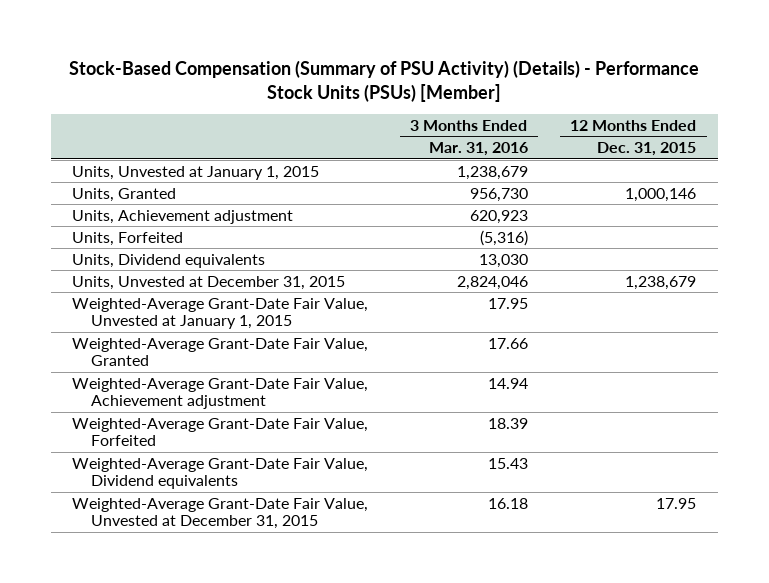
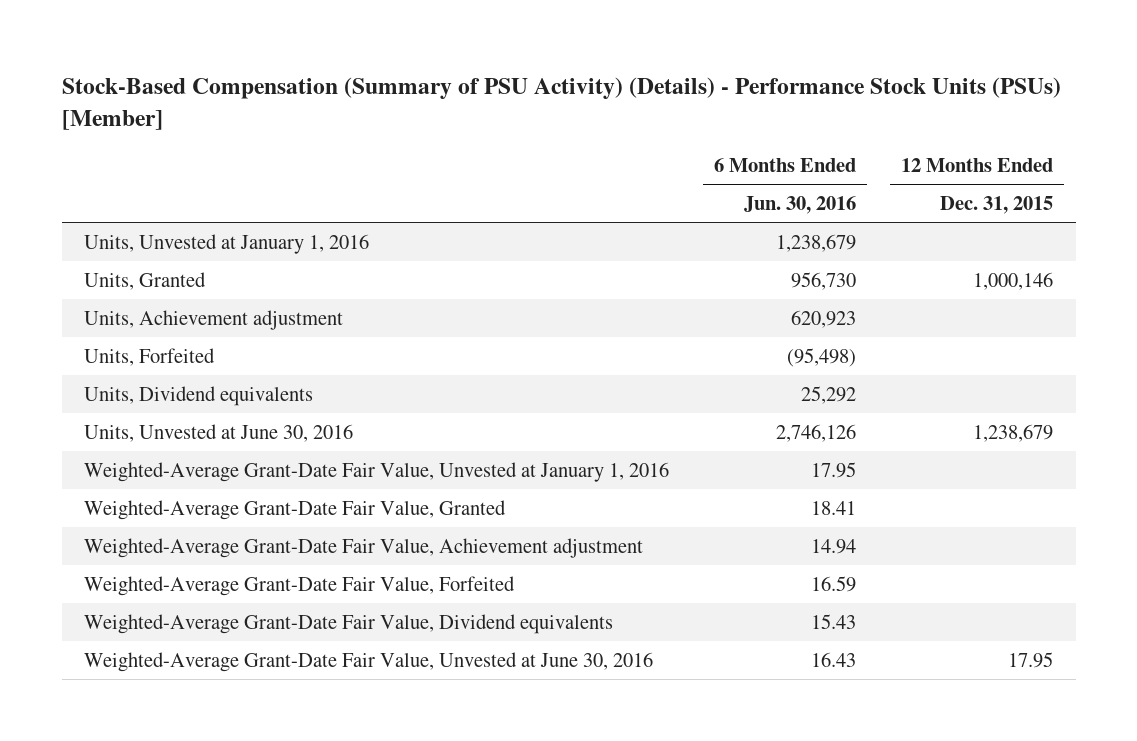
- | 3 Months Ended Mar. 31, 2016 | 12 Months Ended Dec. 31, 2015
+ | 6 Months Ended Jun. 30, 2016 | 12 Months Ended Dec. 31, 2015
- Units, Unvested at January 1, 2015 | 1,238,679 |
+ Units, Unvested at January 1, 2016 | 1,238,679 |
- Units, Unvested at December 31, 2015 | 2,824,046 | 1,238,679
- Weighted-Average Grant-Date Fair Value, Unvested at January 1, 2015 | 17.95 |
+ Units, Unvested at June 30, 2016 | 2,746,126 | 1,238,679
+ Weighted-Average Grant-Date Fair Value, Unvested at January 1, 2016 | 17.95 |
- Weighted-Average Grant-Date Fair Value, Unvested at December 31, 2015 | 16.18 | 17.95
+ Weighted-Average Grant-Date Fair Value, Unvested at June 30, 2016 | 16.43 | 17.95

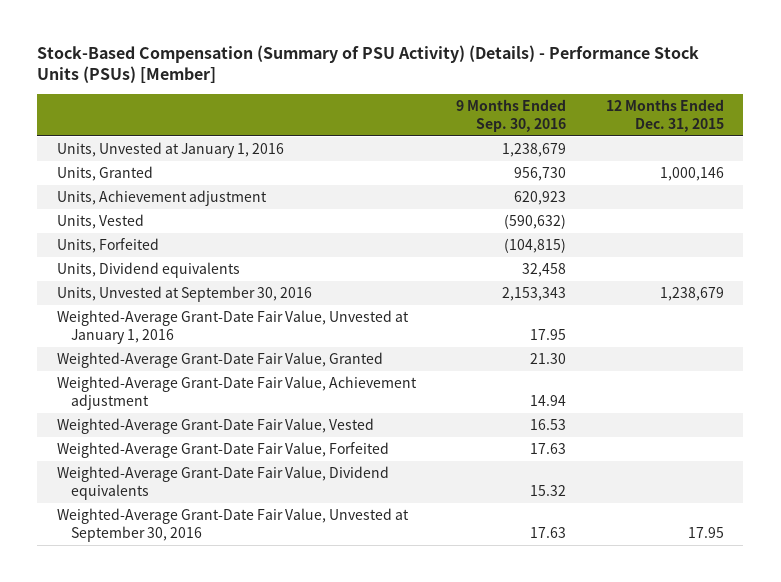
- | 6 Months Ended Jun. 30, 2016 | 12 Months Ended Dec. 31, 2015
+ | 9 Months Ended Sep. 30, 2016 | 12 Months Ended Dec. 31, 2015
+ Units, Vested | (590,632) |
- Units, Unvested at June 30, 2016 | 2,746,126 | 1,238,679
+ Units, Unvested at September 30, 2016 | 2,153,343 | 1,238,679
+ Weighted-Average Grant-Date Fair Value, Vested | 16.53 |
- Weighted-Average Grant-Date Fair Value, Unvested at June 30, 2016 | 16.43 | 17.95
+ Weighted-Average Grant-Date Fair Value, Unvested at September 30, 2016 | 17.63 | 17.95

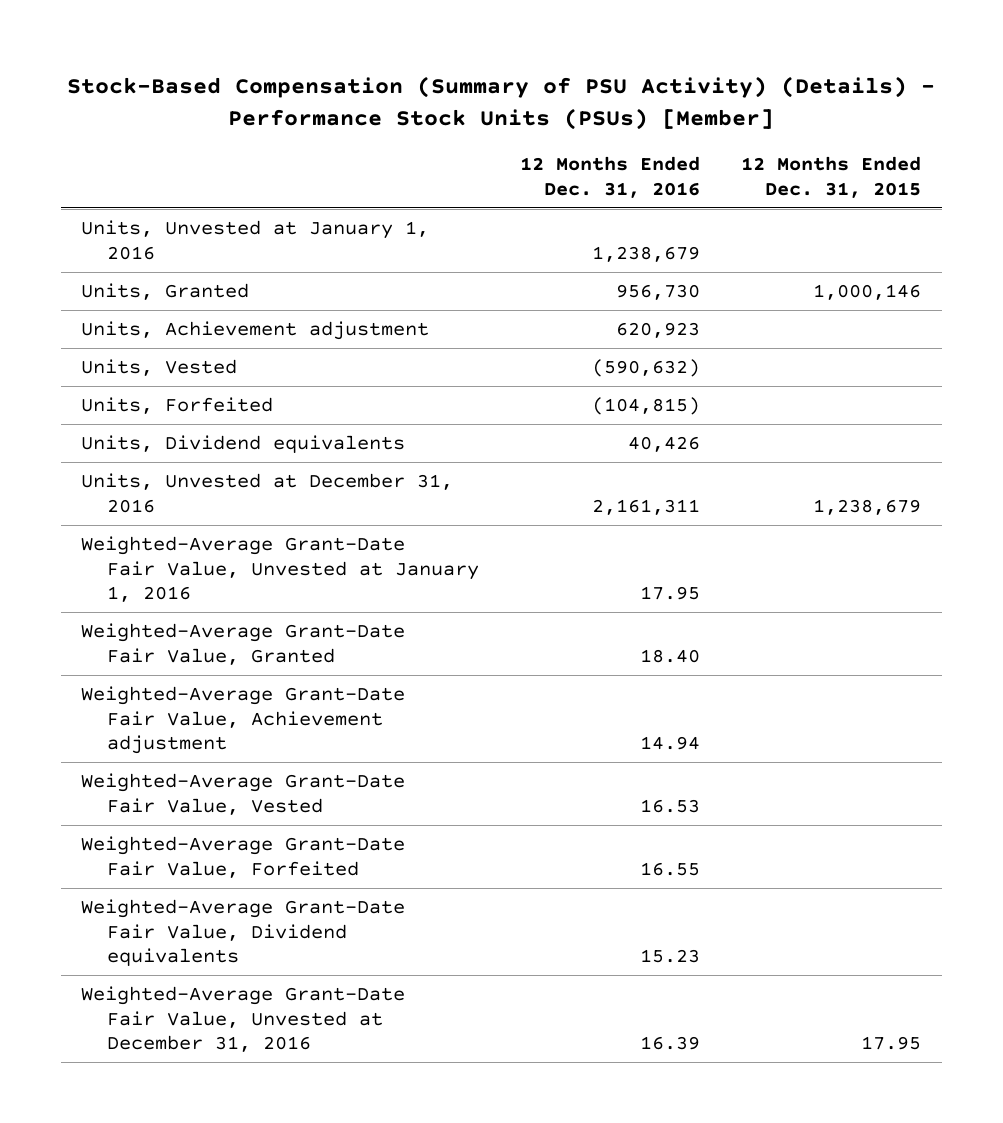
- | 9 Months Ended Sep. 30, 2016 | 12 Months Ended Dec. 31, 2015
+ | 12 Months Ended Dec. 31, 2016 | 12 Months Ended Dec. 31, 2015
- Units, Unvested at September 30, 2016 | 2,153,343 | 1,238,679
+ Units, Unvested at December 31, 2016 | 2,161,311 | 1,238,679
- Weighted-Average Grant-Date Fair Value, Unvested at September 30, 2016 | 17.63 | 17.95
+ Weighted-Average Grant-Date Fair Value, Unvested at December 31, 2016 | 16.39 | 17.95

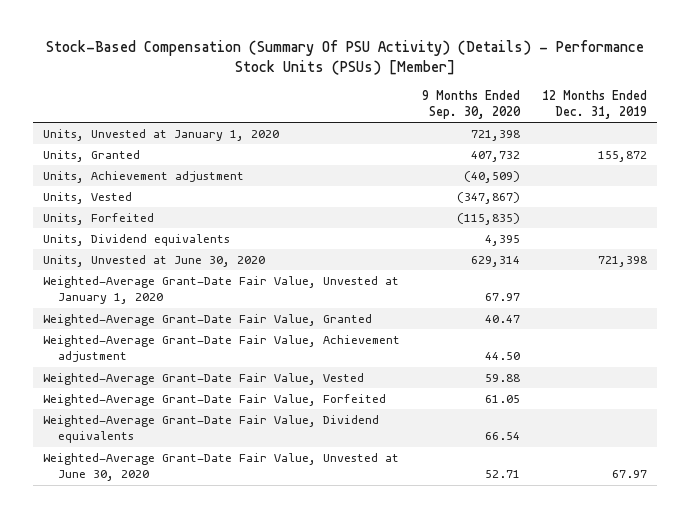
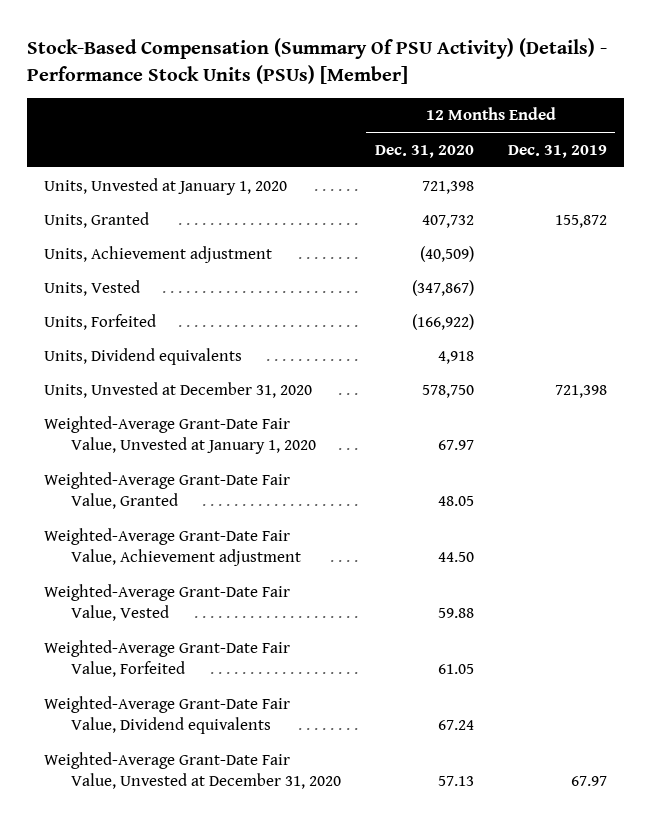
- | 9 Months Ended Sep. 30, 2020 | 12 Months Ended Dec. 31, 2019
+ | 12 Months Ended Dec. 31, 2020 | 12 Months Ended Dec. 31, 2019
- Units, Unvested at June 30, 2020 | 629,314 | 721,398
+ Units, Unvested at December 31, 2020 | 578,750 | 721,398
- Weighted-Average Grant-Date Fair Value, Unvested at June 30, 2020 | 52.71 | 67.97
+ Weighted-Average Grant-Date Fair Value, Unvested at December 31, 2020 | 57.13 | 67.97

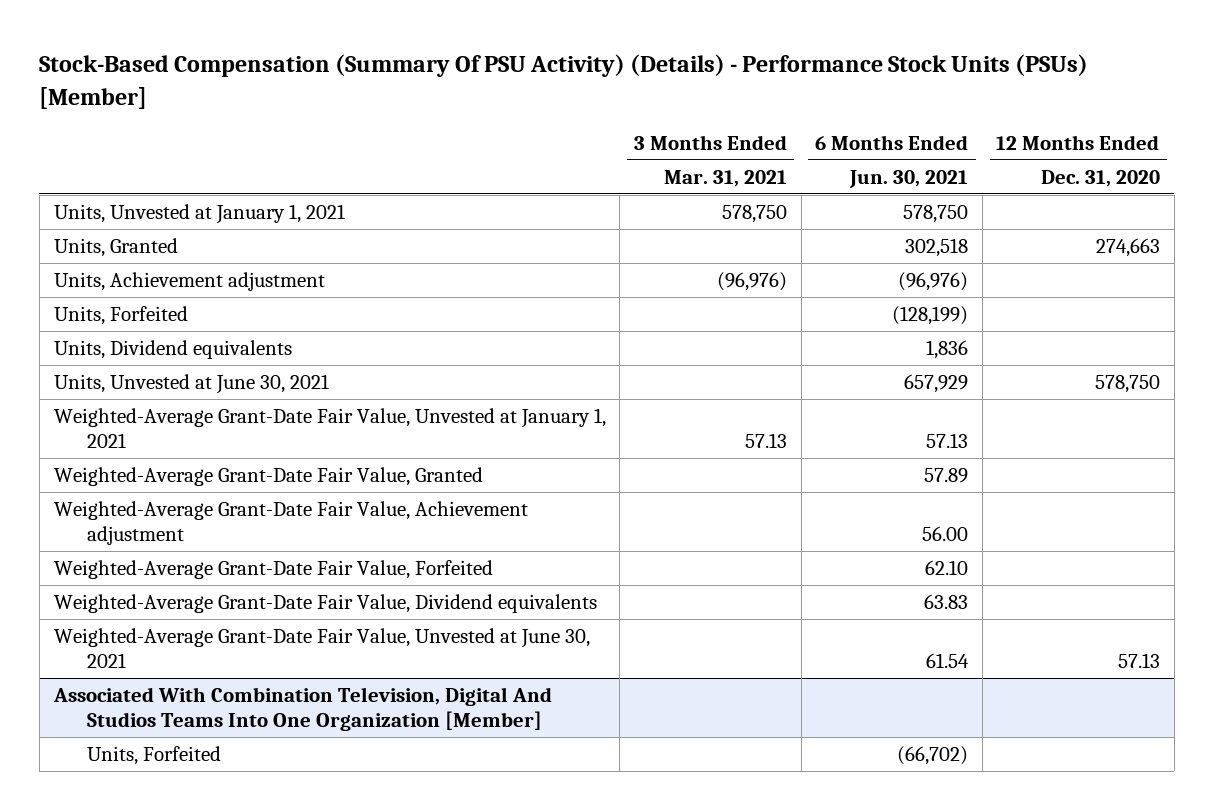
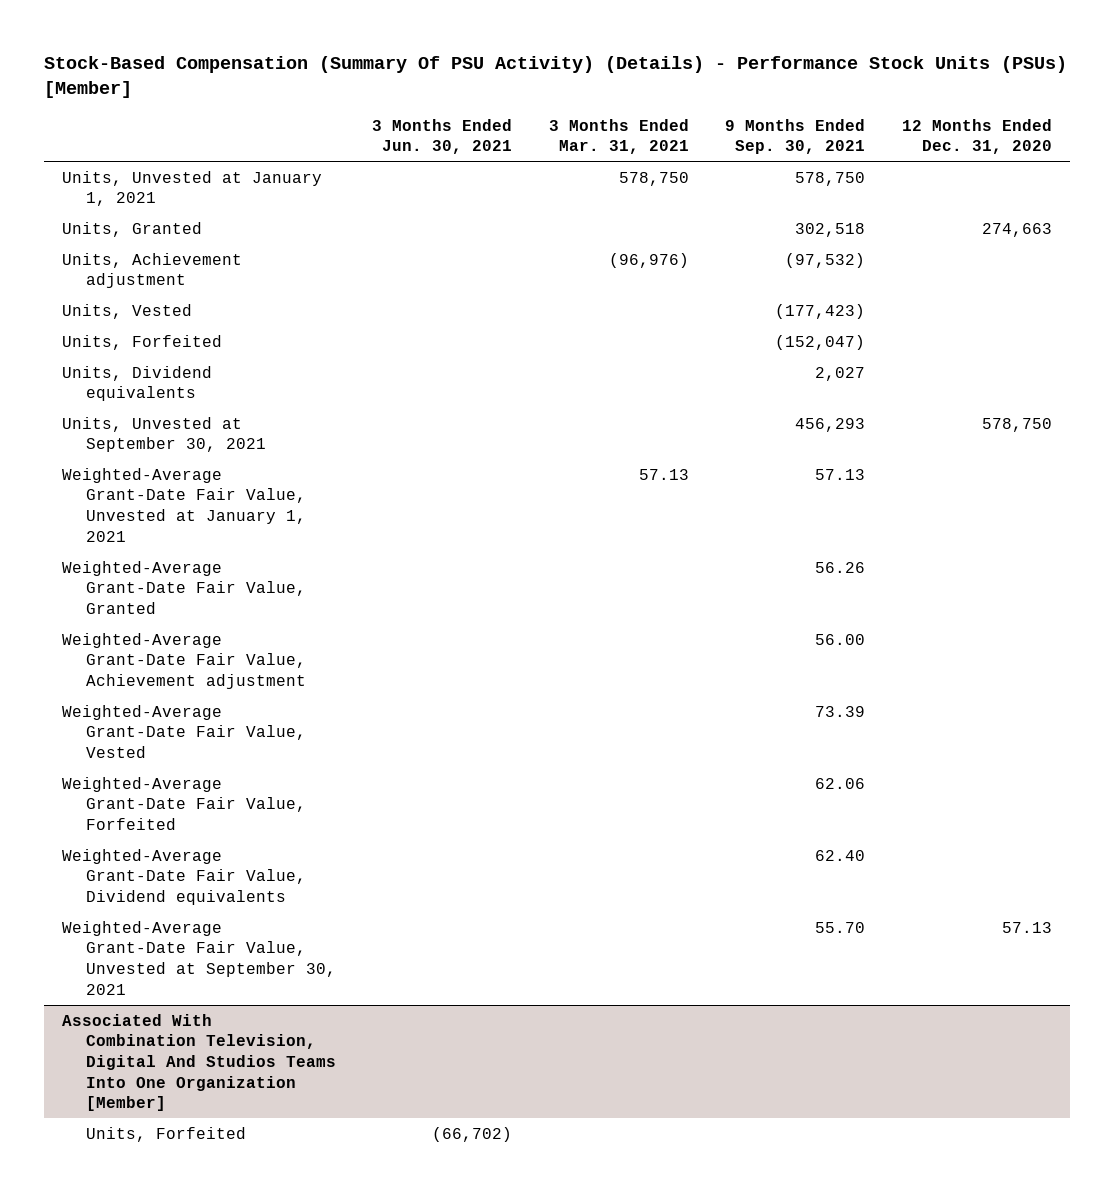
- | 3 Months Ended Mar. 31, 2021 | 6 Months Ended Jun. 30, 2021 | 12 Months Ended Dec. 31, 2020
+ | 3 Months Ended Jun. 30, 2021 | 3 Months Ended Mar. 31, 2021 | 9 Months Ended Sep. 30, 2021 | 12 Months Ended Dec. 31, 2020
+ Units, Vested | | | (177,423) |
- Units, Unvested at June 30, 2021 | | 657,929 | 578,750
+ Units, Unvested at September 30, 2021 | | | 456,293 | 578,750
+ Weighted-Average Grant-Date Fair Value, Vested | | | 73.39 |
- Weighted-Average Grant-Date Fair Value, Unvested at June 30, 2021 | | 61.54 | 57.13
+ Weighted-Average Grant-Date Fair Value, Unvested at September 30, 2021 | | | 55.70 | 57.13

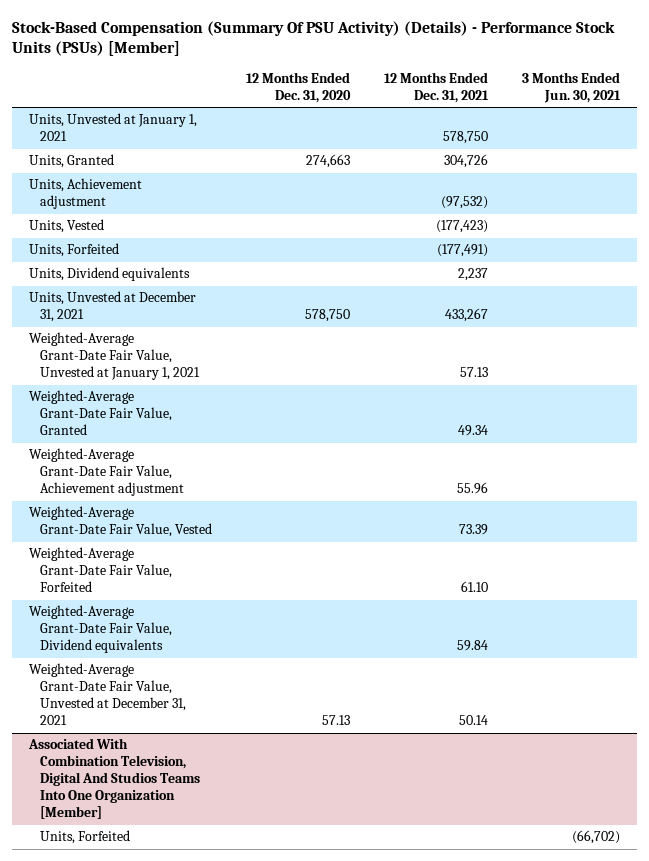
- | 3 Months Ended Jun. 30, 2021 | 3 Months Ended Mar. 31, 2021 | 9 Months Ended Sep. 30, 2021 | 12 Months Ended Dec. 31, 2020
+ | 12 Months Ended Dec. 31, 2020 | 12 Months Ended Dec. 31, 2021 | 3 Months Ended Jun. 30, 2021
- Units, Unvested at September 30, 2021 | | | 456,293 | 578,750
+ Units, Unvested at December 31, 2021 | 578,750 | 433,267 |
- Weighted-Average Grant-Date Fair Value, Unvested at September 30, 2021 | | | 55.70 | 57.13
+ Weighted-Average Grant-Date Fair Value, Unvested at December 31, 2021 | 57.13 | 50.14 |

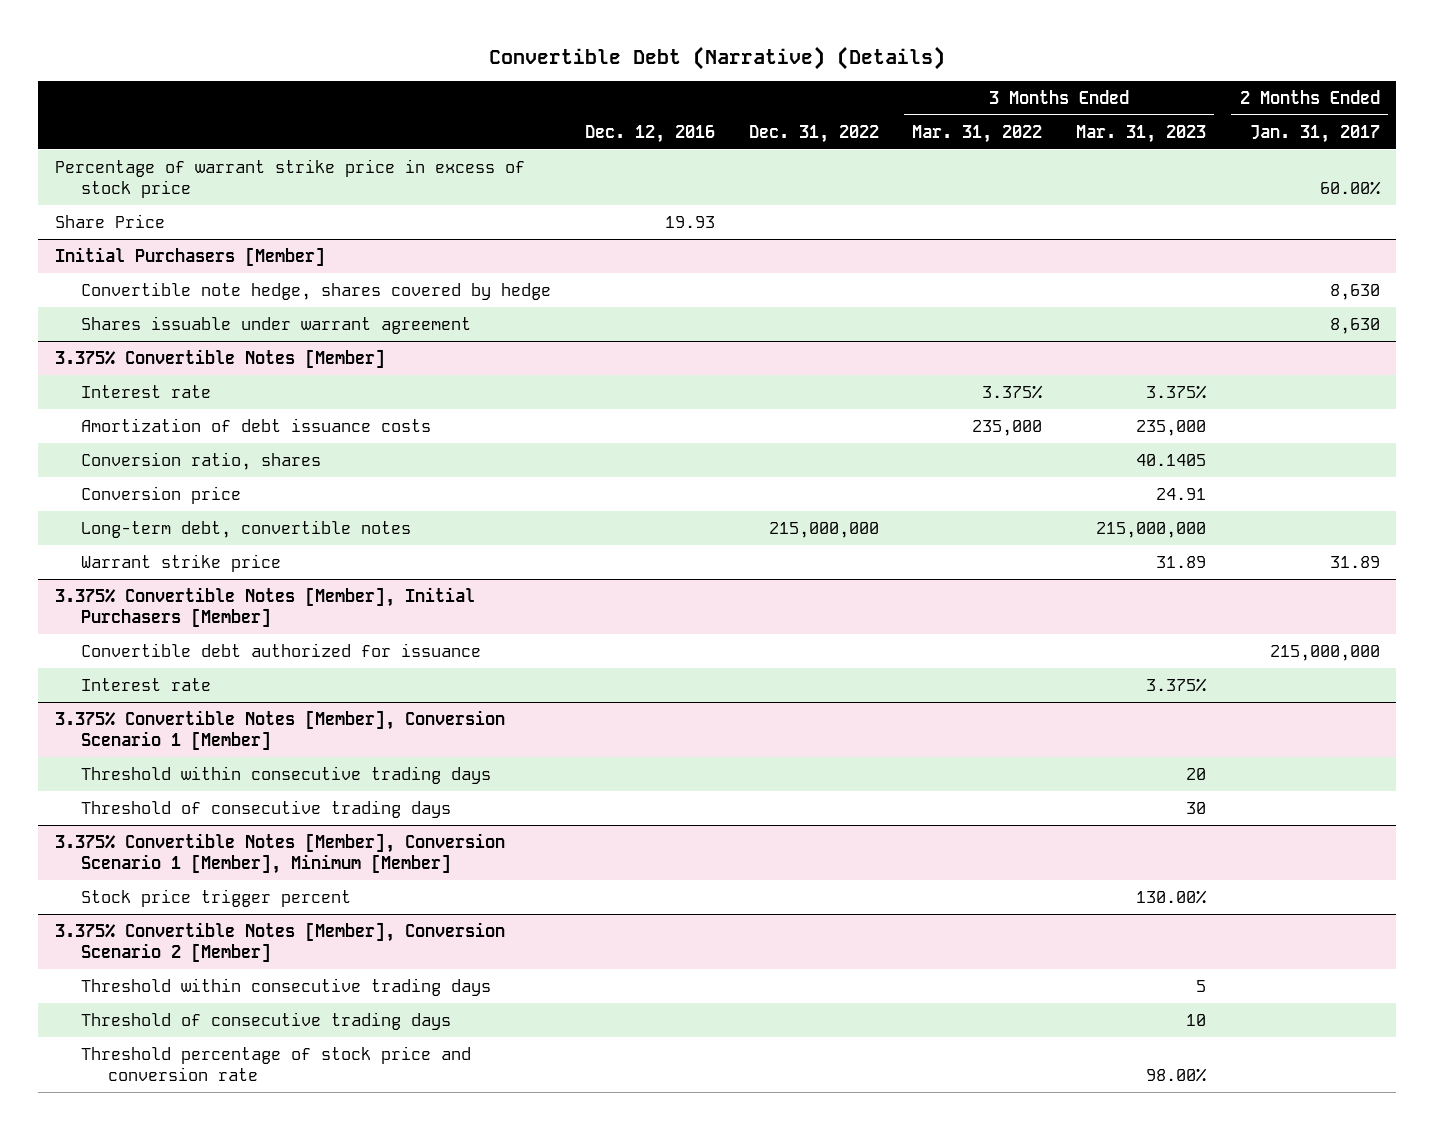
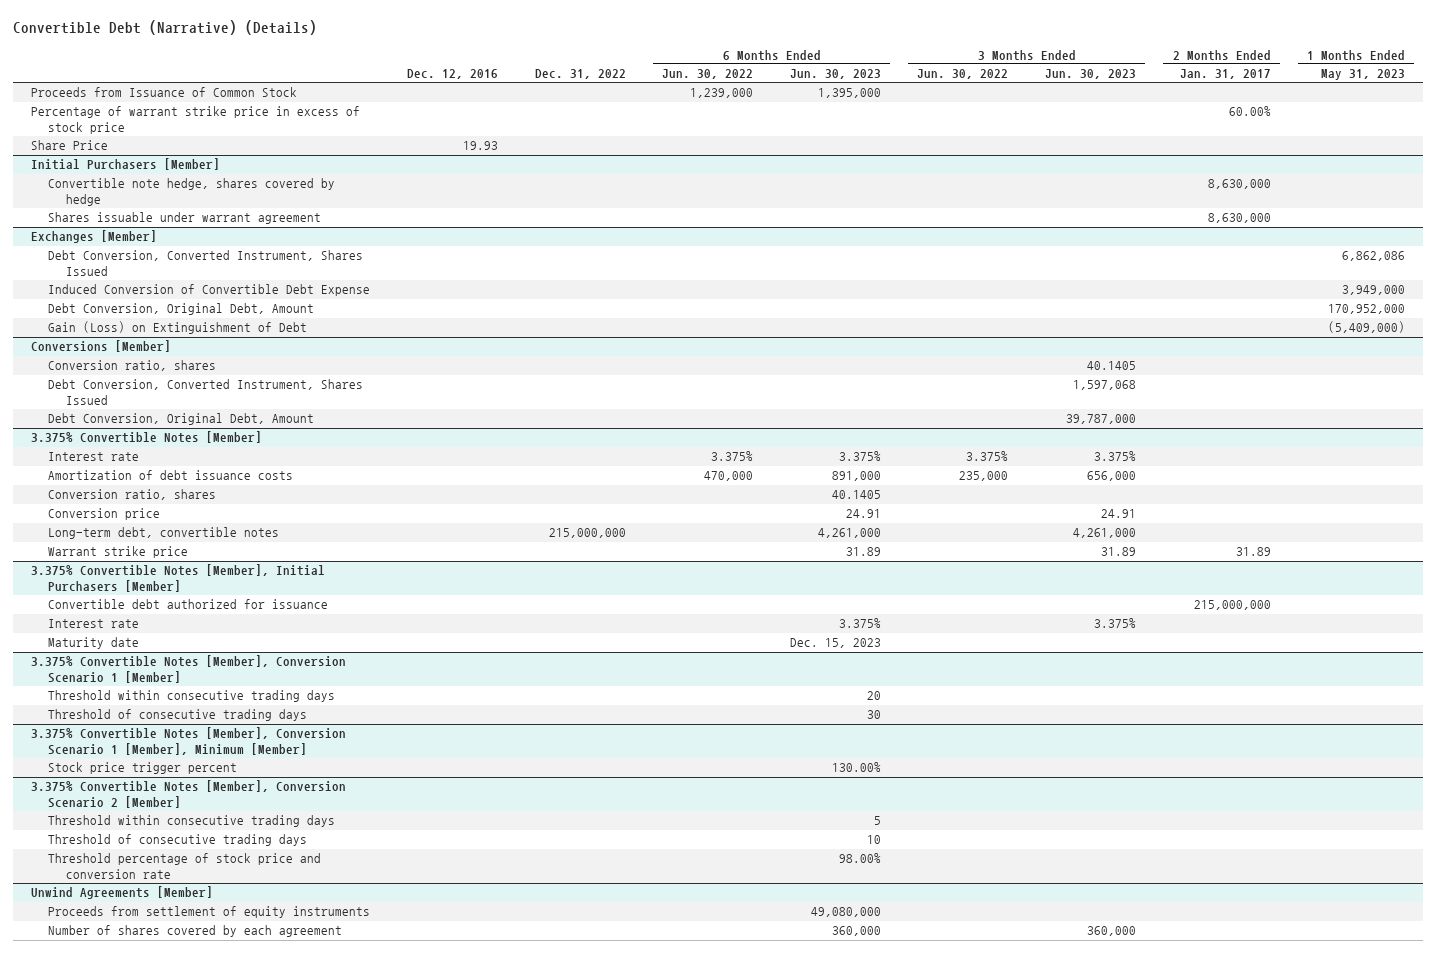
- | Dec. 12, 2016 | Dec. 31, 2022 | 3 Months Ended Mar. 31, 2022 | 3 Months Ended Mar. 31, 2023 | 2 Months Ended Jan. 31, 2017
+ | Dec. 12, 2016 | Dec. 31, 2022 | 6 Months Ended Jun. 30, 2022 | 6 Months Ended Jun. 30, 2023 | 3 Months Ended Jun. 30, 2022 | 3 Months Ended Jun. 30, 2023 | 2 Months Ended Jan. 31, 2017 | 1 Months Ended May 31, 2023
+ Proceeds from Issuance of Common Stock | | | 1,239,000 | 1,395,000 | | | |
@ Initial Purchasers [Member]
- Convertible note hedge, shares covered by hedge | | | | | 8,630
- Shares issuable under warrant agreement | | | | | 8,630
+ Convertible note hedge, shares covered by hedge | | | | | | | 8,630,000 |
+ Shares issuable under warrant agreement | | | | | | | 8,630,000 |
+ Exchanges [Member]
+ Debt Conversion, Converted Instrument, Shares Issued | | | | | | | | 6,862,086
+ Induced Conversion of Convertible Debt Expense | | | | | | | | 3,949,000
+ Debt Conversion, Original Debt, Amount | | | | | | | | 170,952,000
+ Gain (Loss) on Extinguishment of Debt | | | | | | | | (5,409,000)
+ Conversions [Member]
+ Conversion ratio, shares | | | | | | 40.1405 | |
+ Debt Conversion, Converted Instrument, Shares Issued | | | | | | 1,597,068 | |
+ Debt Conversion, Original Debt, Amount | | | | | | 39,787,000 | |
@ 3.375% Convertible Notes [Member], Initial Purchasers [Member]
+ Maturity date | | | | Dec. 15, 2023 | | | |
+ Unwind Agreements [Member]
+ Proceeds from settlement of equity instruments | | | | 49,080,000 | | | |
+ Number of shares covered by each agreement | | | | 360,000 | | 360,000 | |

